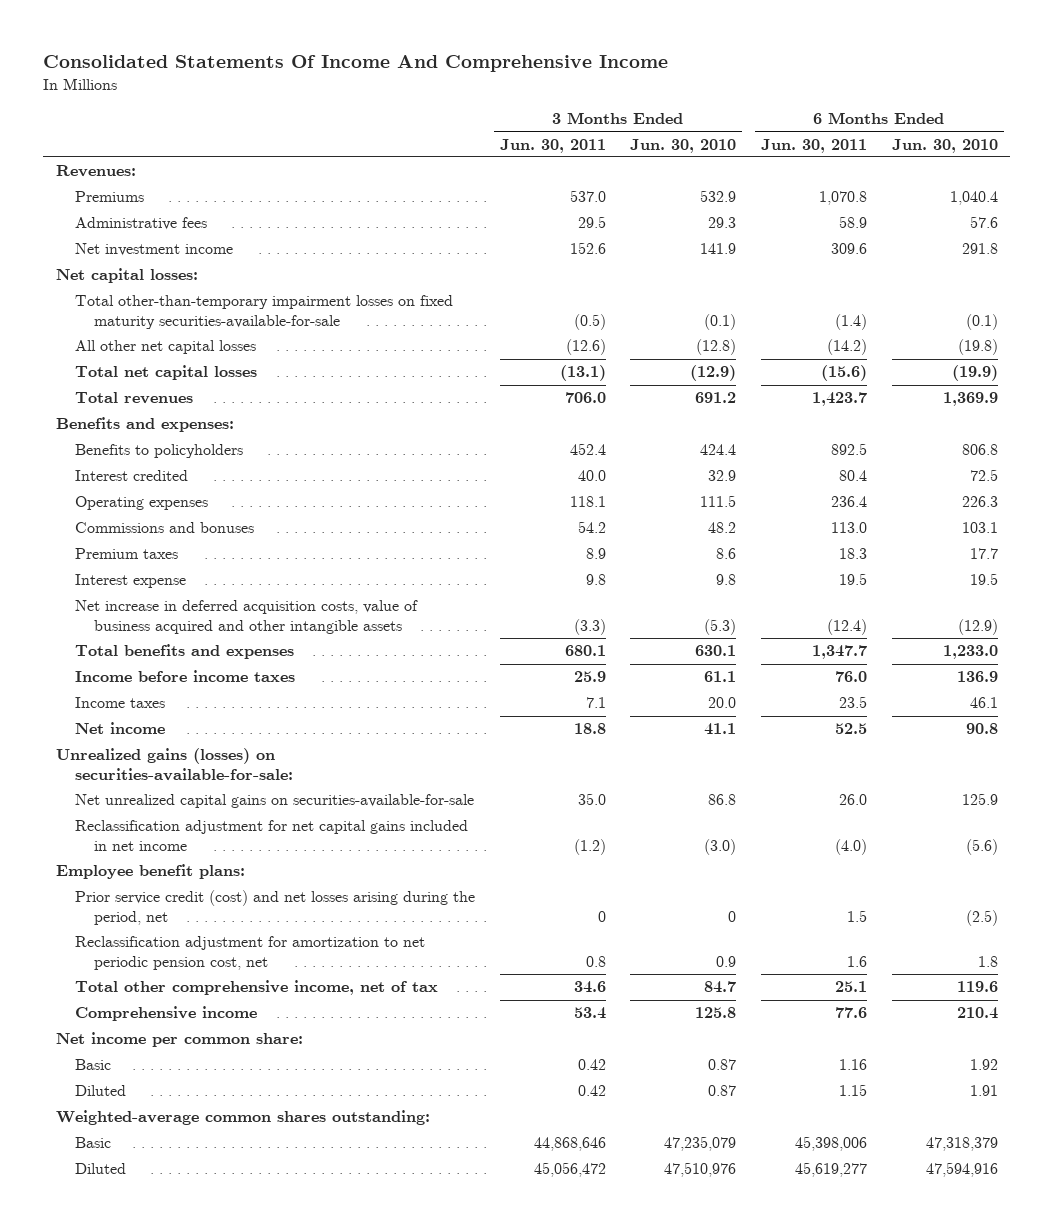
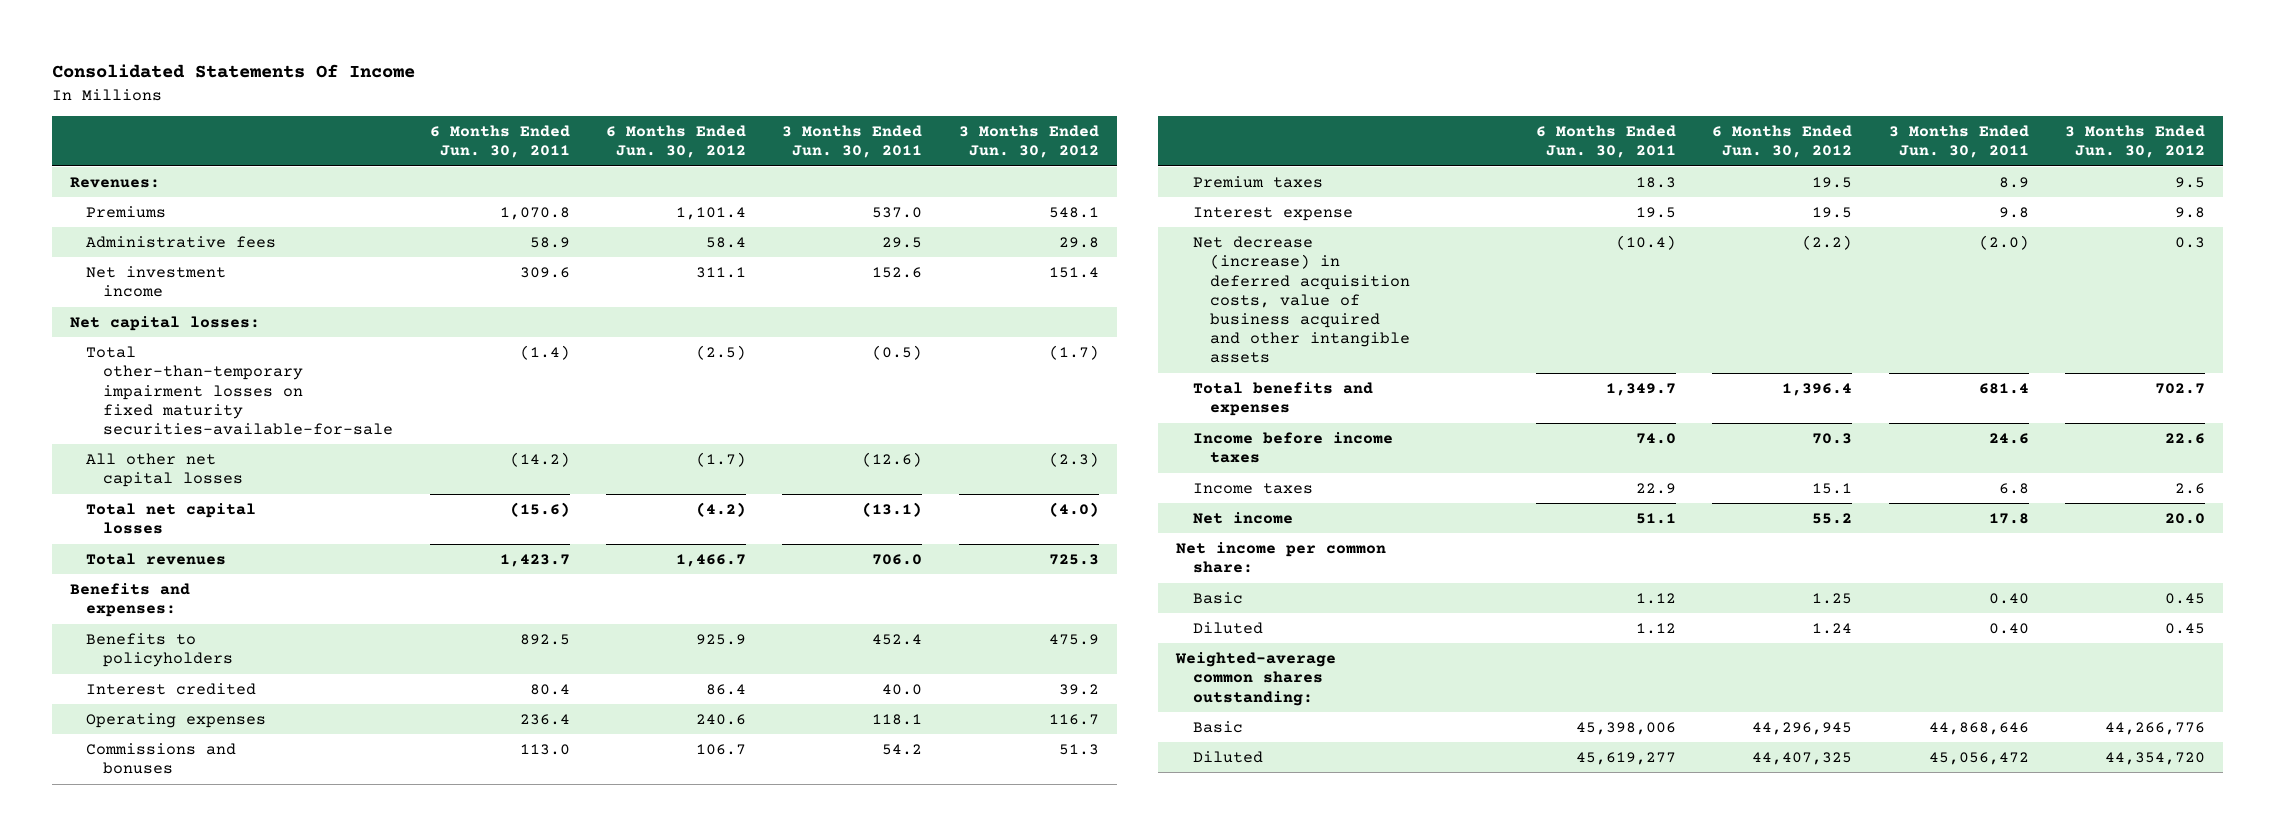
- Consolidated Statements Of Income And Comprehensive Income
+ Consolidated Statements Of Income
- | 3 Months Ended Jun. 30, 2011 | 3 Months Ended Jun. 30, 2010 | 6 Months Ended Jun. 30, 2011 | 6 Months Ended Jun. 30, 2010
+ | 6 Months Ended Jun. 30, 2011 | 6 Months Ended Jun. 30, 2012 | 3 Months Ended Jun. 30, 2011 | 3 Months Ended Jun. 30, 2012
- Net increase in deferred acquisition costs, value of business acquired and other intangible assets | (3.3) | (5.3) | (12.4) | (12.9)
- Total benefits and expenses | 680.1 | 630.1 | 1,347.7 | 1,233.0
- Income before income taxes | 25.9 | 61.1 | 76.0 | 136.9
- Income taxes | 7.1 | 20.0 | 23.5 | 46.1
- Net income | 18.8 | 41.1 | 52.5 | 90.8
- Unrealized gains (losses) on securities-available-for-sale:
- Net unrealized capital gains on securities-available-for-sale | 35.0 | 86.8 | 26.0 | 125.9
- Reclassification adjustment for net capital gains included in net income | (1.2) | (3.0) | (4.0) | (5.6)
- Employee benefit plans:
- Prior service credit (cost) and net losses arising during the period, net | 0 | 0 | 1.5 | (2.5)
- Reclassification adjustment for amortization to net periodic pension cost, net | 0.8 | 0.9 | 1.6 | 1.8
- Total other comprehensive income, net of tax | 34.6 | 84.7 | 25.1 | 119.6
- Comprehensive income | 53.4 | 125.8 | 77.6 | 210.4
+ Net decrease (increase) in deferred acquisition costs, value of business acquired and other intangible assets | (10.4) | (2.2) | (2.0) | 0.3
+ Total benefits and expenses | 1,349.7 | 1,396.4 | 681.4 | 702.7
+ Income before income taxes | 74.0 | 70.3 | 24.6 | 22.6
+ Income taxes | 22.9 | 15.1 | 6.8 | 2.6
+ Net income | 51.1 | 55.2 | 17.8 | 20.0
- Basic | 0.42 | 0.87 | 1.16 | 1.92
- Diluted | 0.42 | 0.87 | 1.15 | 1.91
+ Basic | 1.12 | 1.25 | 0.40 | 0.45
+ Diluted | 1.12 | 1.24 | 0.40 | 0.45

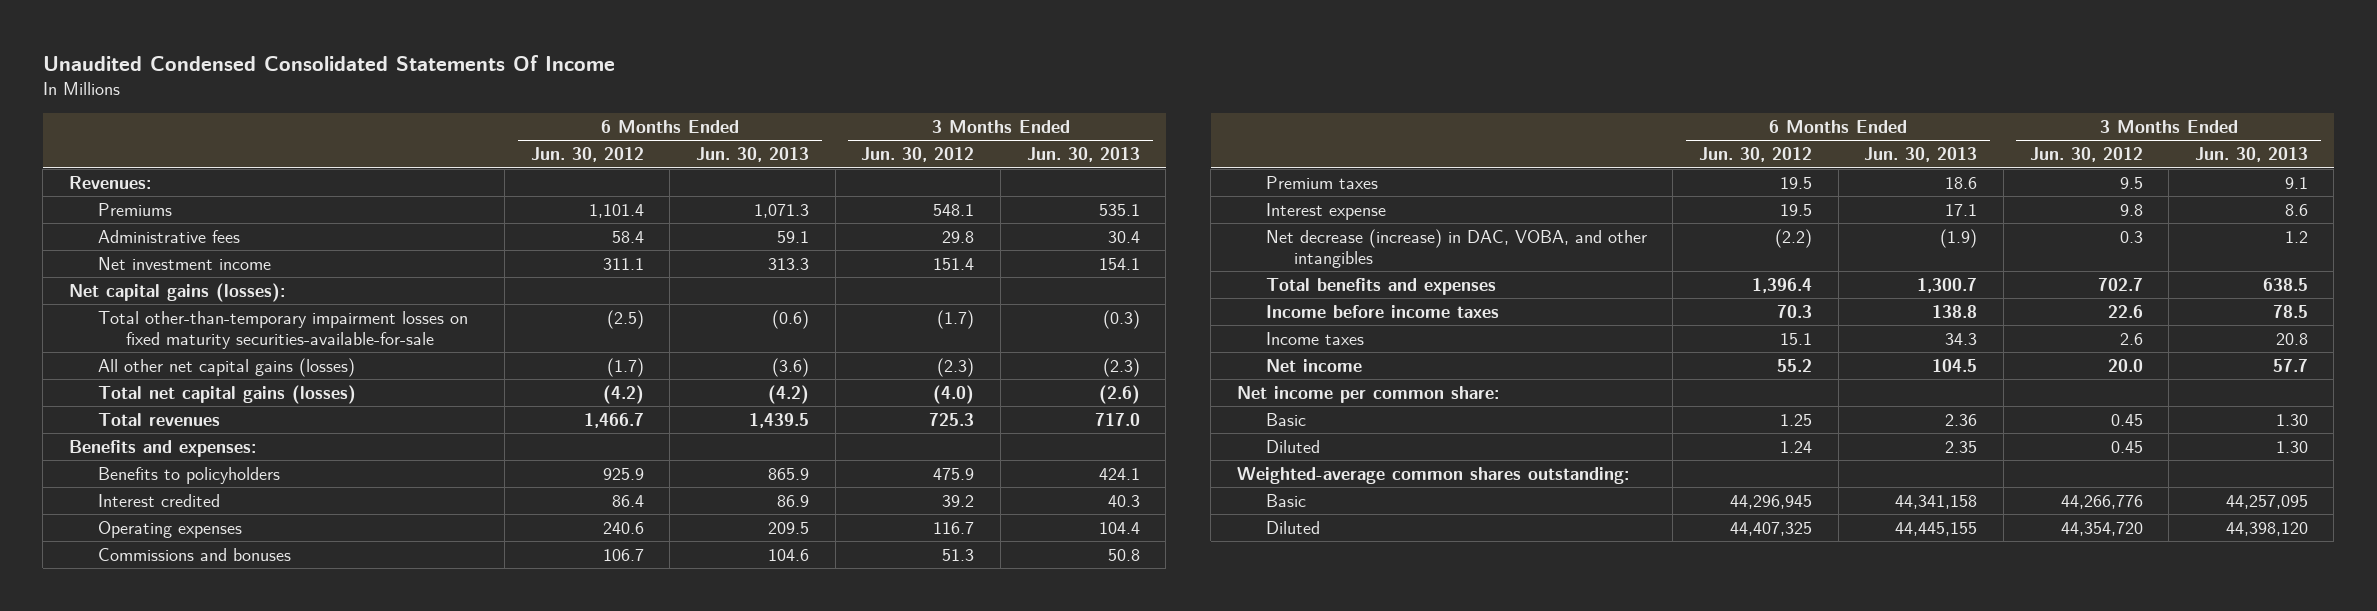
- Consolidated Statements Of Income
+ Unaudited Condensed Consolidated Statements Of Income
- | 6 Months Ended Jun. 30, 2011 | 6 Months Ended Jun. 30, 2012 | 3 Months Ended Jun. 30, 2011 | 3 Months Ended Jun. 30, 2012
+ | 6 Months Ended Jun. 30, 2012 | 6 Months Ended Jun. 30, 2013 | 3 Months Ended Jun. 30, 2012 | 3 Months Ended Jun. 30, 2013
- Net capital losses:
+ Net capital gains (losses):
- All other net capital losses | (14.2) | (1.7) | (12.6) | (2.3)
- Total net capital losses | (15.6) | (4.2) | (13.1) | (4.0)
+ All other net capital gains (losses) | (1.7) | (3.6) | (2.3) | (2.3)
+ Total net capital gains (losses) | (4.2) | (4.2) | (4.0) | (2.6)
- Net decrease (increase) in deferred acquisition costs, value of business acquired and other intangible assets | (10.4) | (2.2) | (2.0) | 0.3
+ Net decrease (increase) in DAC, VOBA, and other intangibles | (2.2) | (1.9) | 0.3 | 1.2

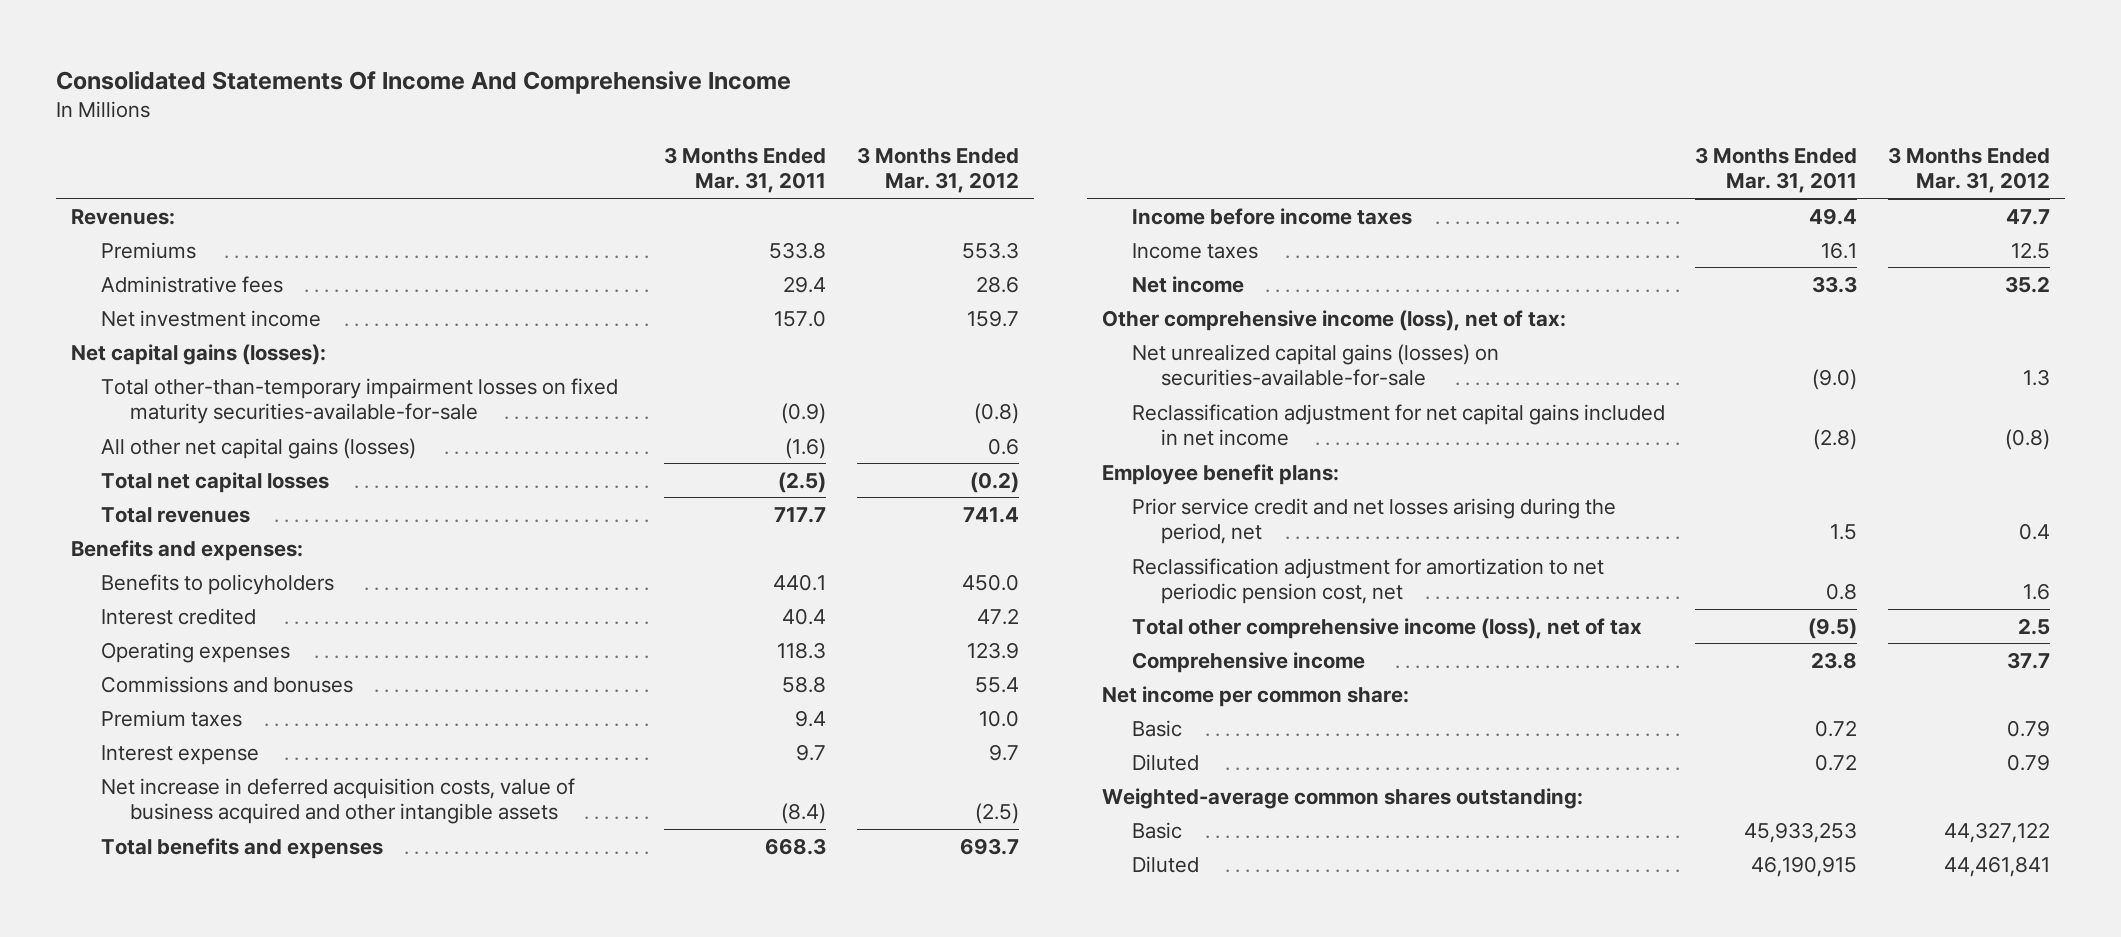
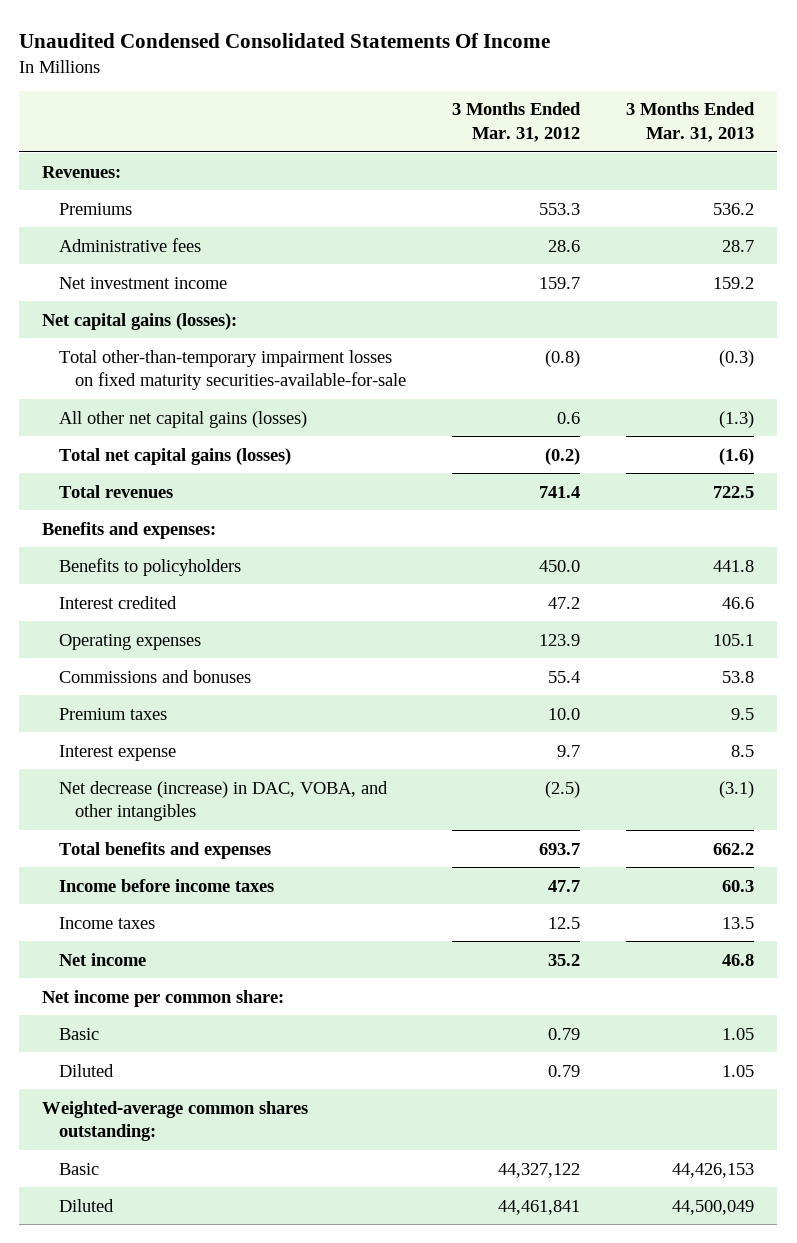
- Consolidated Statements Of Income And Comprehensive Income
+ Unaudited Condensed Consolidated Statements Of Income
- | 3 Months Ended Mar. 31, 2011 | 3 Months Ended Mar. 31, 2012
+ | 3 Months Ended Mar. 31, 2012 | 3 Months Ended Mar. 31, 2013
- Total net capital losses | (2.5) | (0.2)
+ Total net capital gains (losses) | (0.2) | (1.6)
- Net increase in deferred acquisition costs, value of business acquired and other intangible assets | (8.4) | (2.5)
+ Net decrease (increase) in DAC, VOBA, and other intangibles | (2.5) | (3.1)
- Other comprehensive income (loss), net of tax:
- Net unrealized capital gains (losses) on securities-available-for-sale | (9.0) | 1.3
- Reclassification adjustment for net capital gains included in net income | (2.8) | (0.8)
- Employee benefit plans:
- Prior service credit and net losses arising during the period, net | 1.5 | 0.4
- Reclassification adjustment for amortization to net periodic pension cost, net | 0.8 | 1.6
- Total other comprehensive income (loss), net of tax | (9.5) | 2.5
- Comprehensive income | 23.8 | 37.7

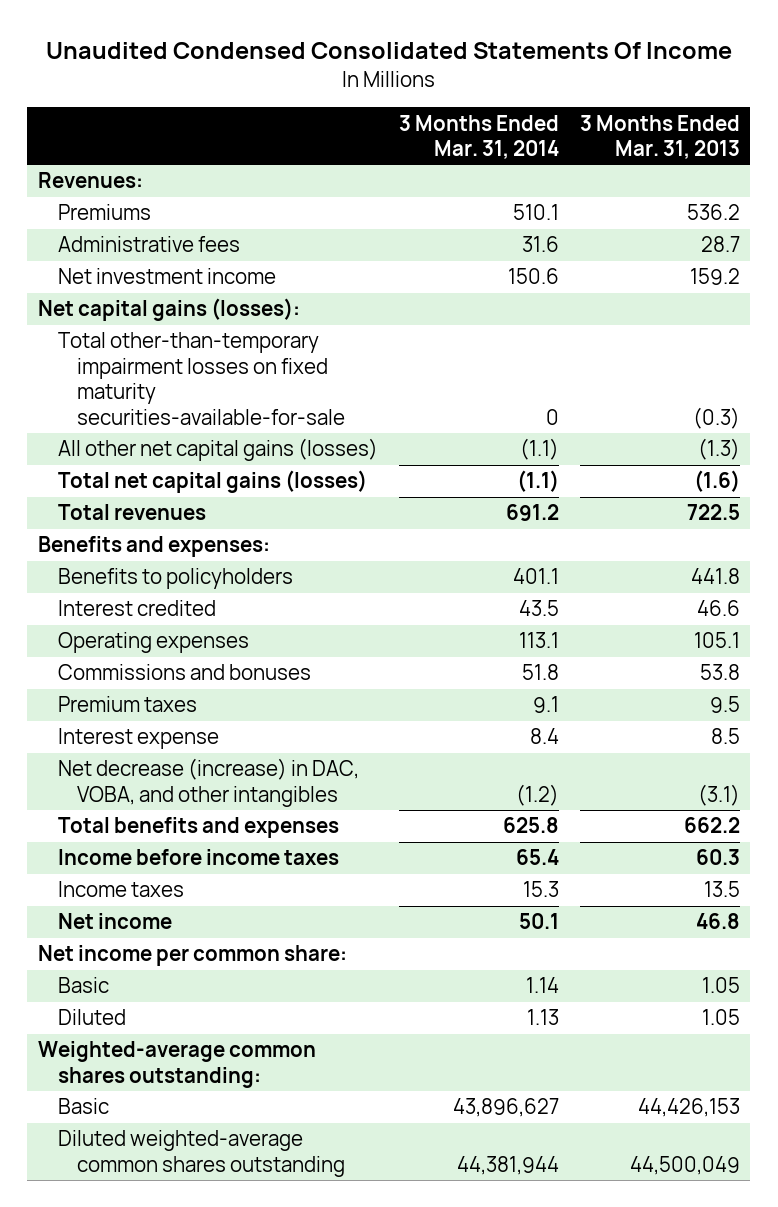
- | 3 Months Ended Mar. 31, 2012 | 3 Months Ended Mar. 31, 2013
+ | 3 Months Ended Mar. 31, 2014 | 3 Months Ended Mar. 31, 2013
- Diluted | 44,461,841 | 44,500,049
+ Diluted weighted-average common shares outstanding | 44,381,944 | 44,500,049

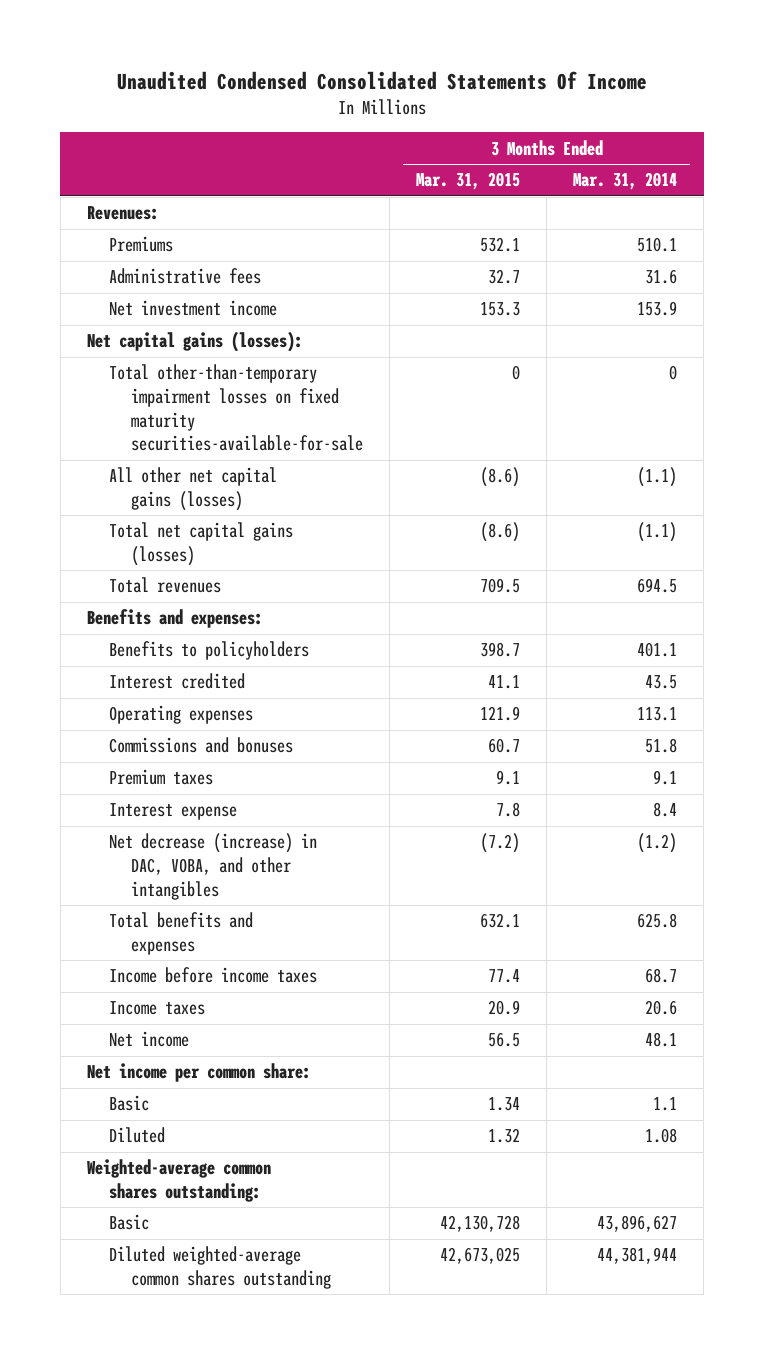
- | 3 Months Ended Mar. 31, 2014 | 3 Months Ended Mar. 31, 2013
+ | 3 Months Ended Mar. 31, 2015 | 3 Months Ended Mar. 31, 2014
- Net investment income | 150.6 | 159.2
+ Net investment income | 153.3 | 153.9
- Total revenues | 691.2 | 722.5
+ Total revenues | 709.5 | 694.5
- Income before income taxes | 65.4 | 60.3
- Income taxes | 15.3 | 13.5
- Net income | 50.1 | 46.8
+ Income before income taxes | 77.4 | 68.7
+ Income taxes | 20.9 | 20.6
+ Net income | 56.5 | 48.1
- Basic | 1.14 | 1.05
- Diluted | 1.13 | 1.05
+ Basic | 1.34 | 1.1
+ Diluted | 1.32 | 1.08

